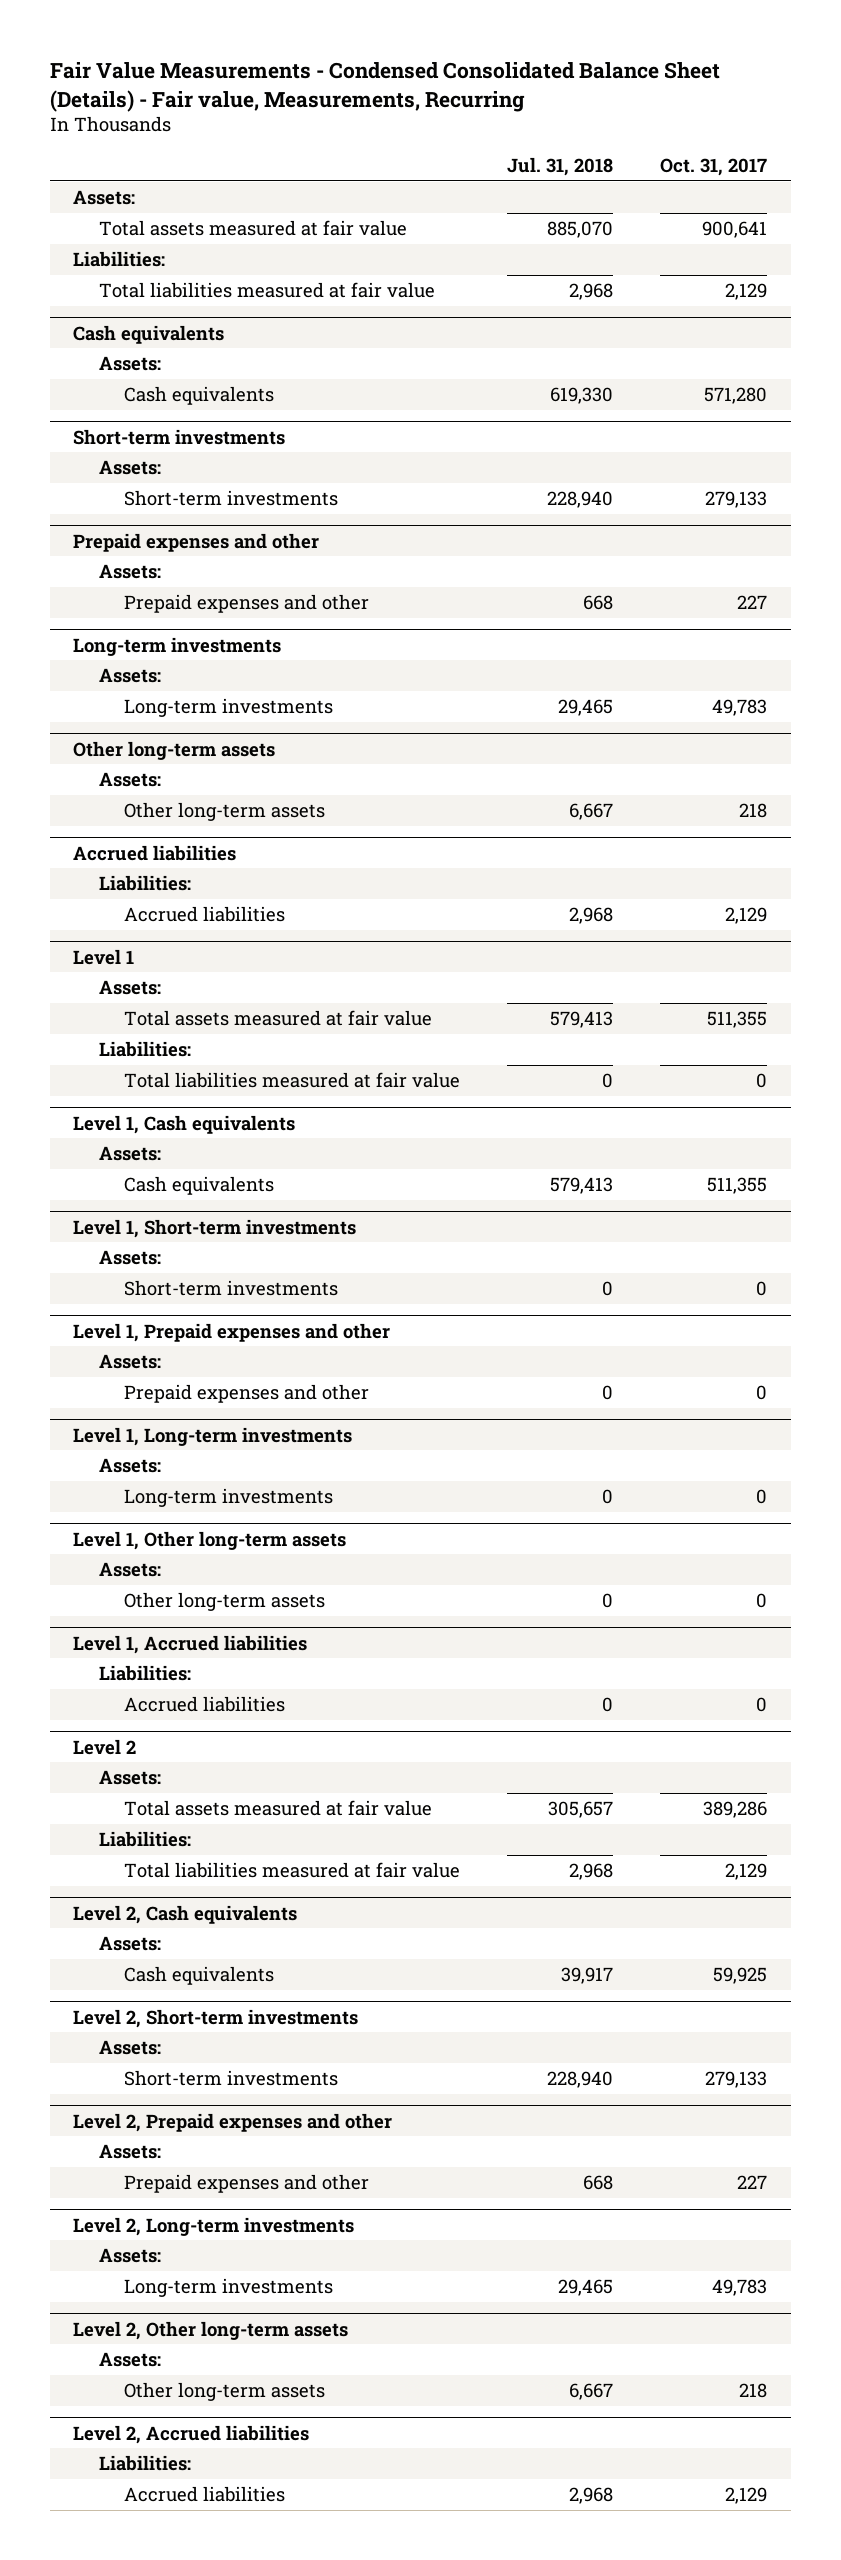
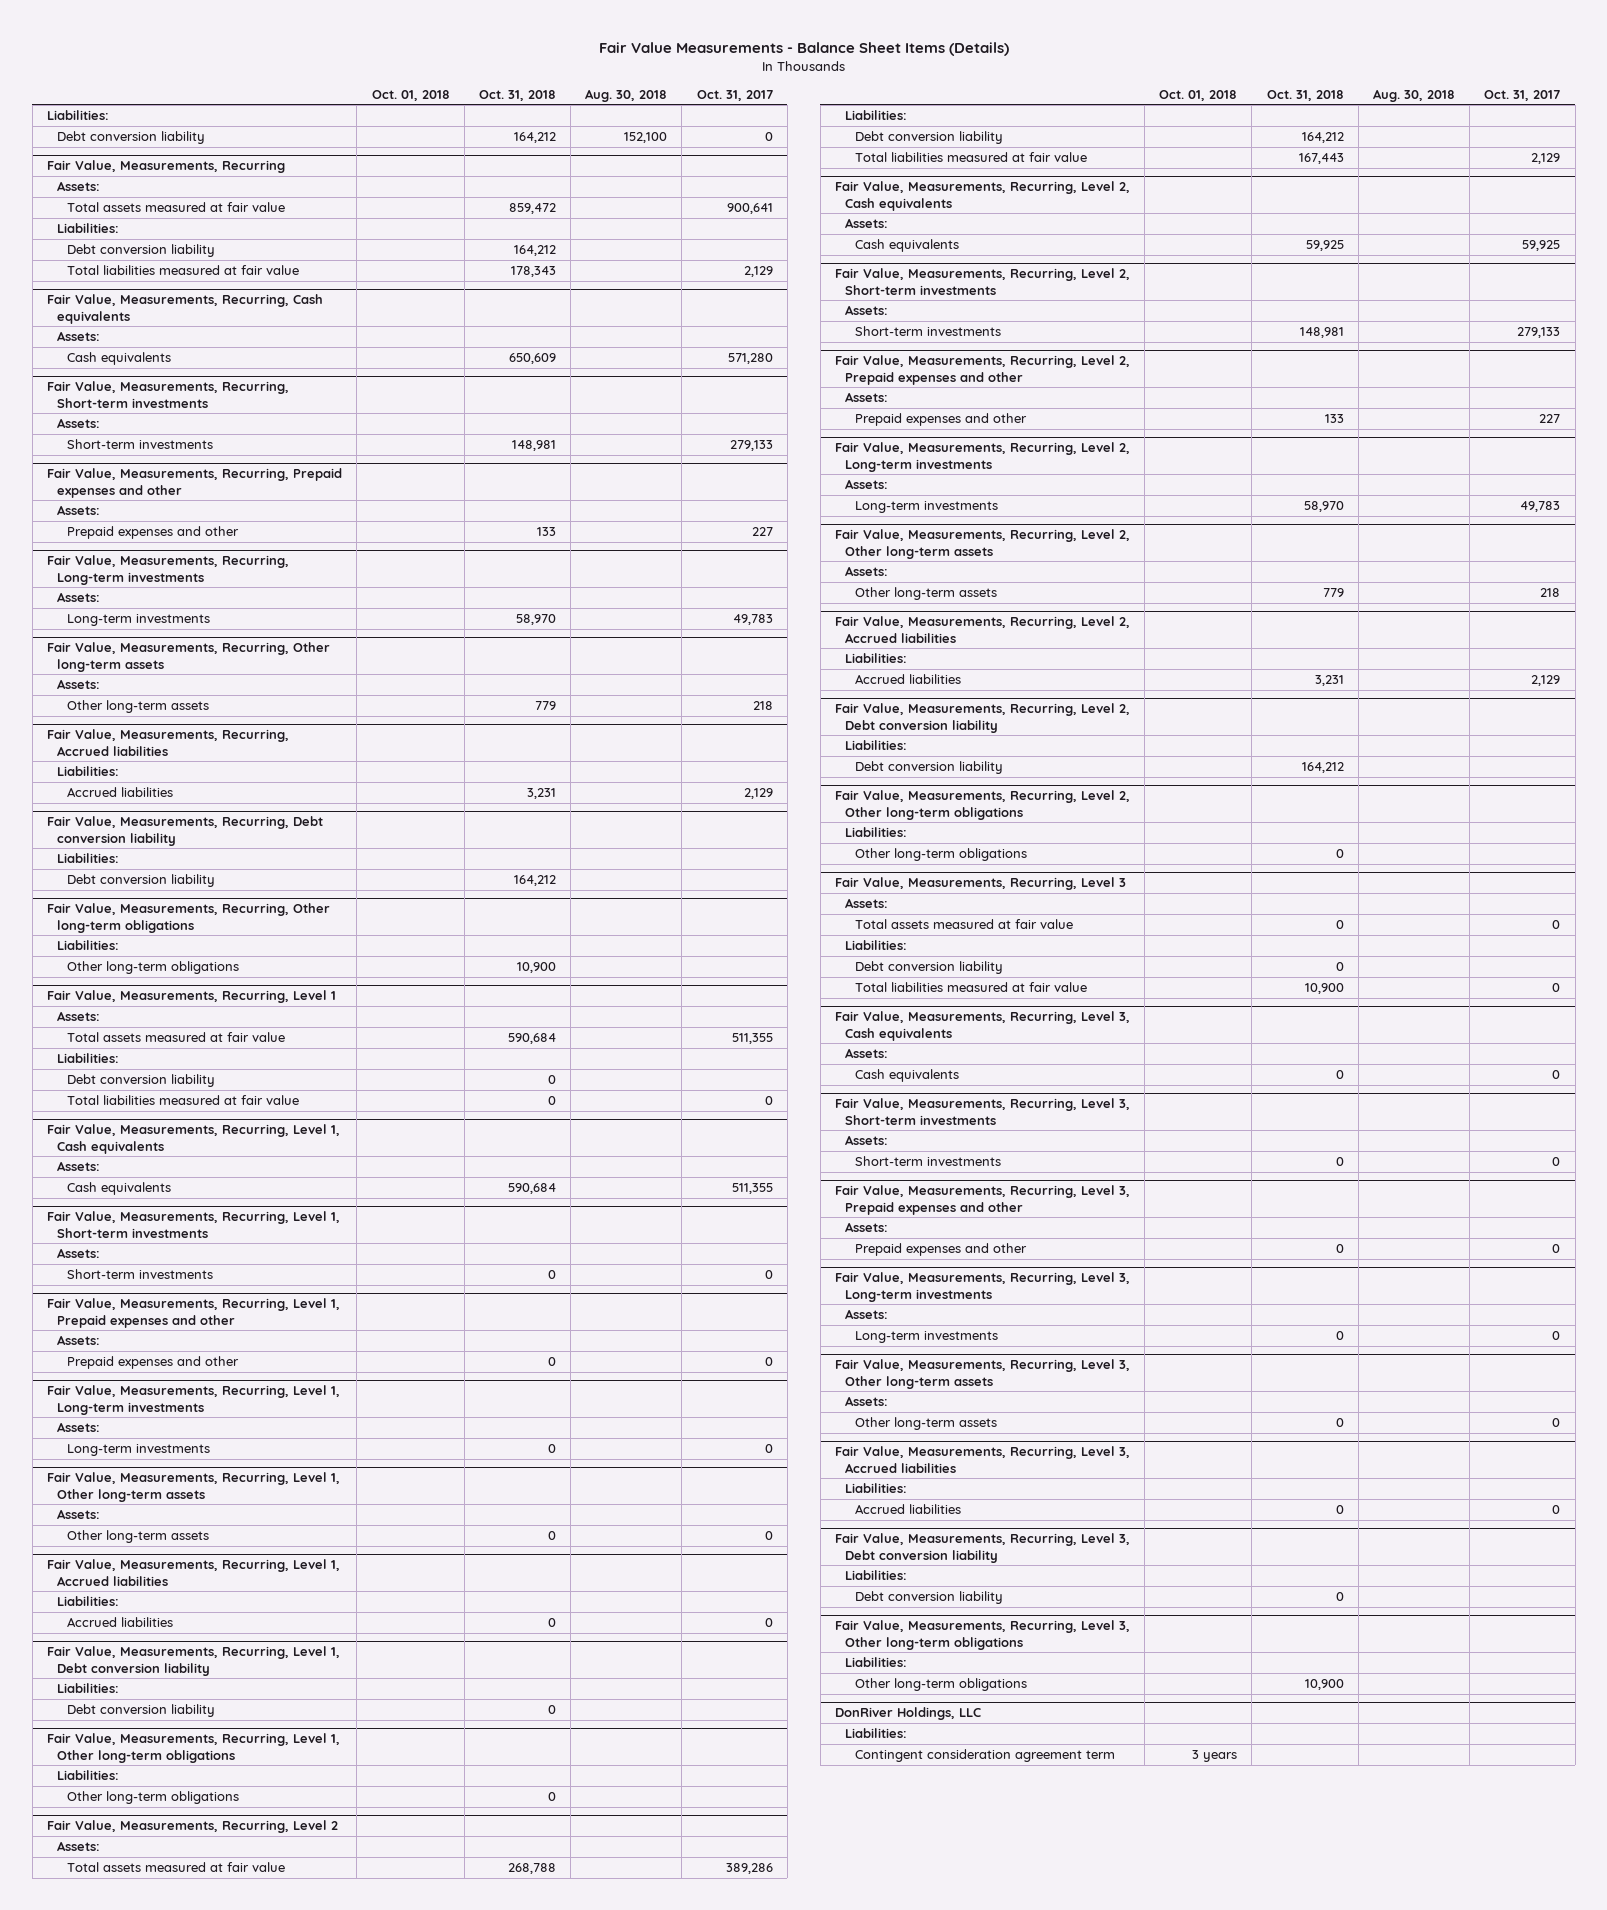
- Fair Value Measurements - Condensed Consolidated Balance Sheet (Details) - Fair value, Measurements, Recurring
+ Fair Value Measurements - Balance Sheet Items (Details)
- | Jul. 31, 2018 | Oct. 31, 2017
+ | Oct. 01, 2018 | Oct. 31, 2018 | Aug. 30, 2018 | Oct. 31, 2017
+ Liabilities:
+ Debt conversion liability | | 164,212 | 152,100 | 0
+ Fair Value, Measurements, Recurring
+ Debt conversion liability | | 164,212 | |
- Cash equivalents
+ Fair Value, Measurements, Recurring, Cash equivalents
- Short-term investments
+ Fair Value, Measurements, Recurring, Short-term investments
- Prepaid expenses and other
+ Fair Value, Measurements, Recurring, Prepaid expenses and other
- Long-term investments
+ Fair Value, Measurements, Recurring, Long-term investments
- Other long-term assets
+ Fair Value, Measurements, Recurring, Other long-term assets
- Accrued liabilities
+ Fair Value, Measurements, Recurring, Accrued liabilities
- Level 1
+ Fair Value, Measurements, Recurring, Debt conversion liability
+ Liabilities:
+ Debt conversion liability | | 164,212 | |
+ Fair Value, Measurements, Recurring, Other long-term obligations
+ Liabilities:
+ Other long-term obligations | | 10,900 | |
+ Fair Value, Measurements, Recurring, Level 1
+ Debt conversion liability | | 0 | |
- Level 1, Cash equivalents
+ Fair Value, Measurements, Recurring, Level 1, Cash equivalents
- Level 1, Short-term investments
+ Fair Value, Measurements, Recurring, Level 1, Short-term investments
- Level 1, Prepaid expenses and other
+ Fair Value, Measurements, Recurring, Level 1, Prepaid expenses and other
- Level 1, Long-term investments
+ Fair Value, Measurements, Recurring, Level 1, Long-term investments
- Level 1, Other long-term assets
+ Fair Value, Measurements, Recurring, Level 1, Other long-term assets
- Level 1, Accrued liabilities
+ Fair Value, Measurements, Recurring, Level 1, Accrued liabilities
- Level 2
+ Fair Value, Measurements, Recurring, Level 1, Debt conversion liability
+ Liabilities:
+ Debt conversion liability | | 0 | |
+ Fair Value, Measurements, Recurring, Level 1, Other long-term obligations
+ Liabilities:
+ Other long-term obligations | | 0 | |
+ Fair Value, Measurements, Recurring, Level 2
+ Debt conversion liability | | 164,212 | |
- Level 2, Cash equivalents
+ Fair Value, Measurements, Recurring, Level 2, Cash equivalents
- Level 2, Short-term investments
+ Fair Value, Measurements, Recurring, Level 2, Short-term investments
- Level 2, Prepaid expenses and other
+ Fair Value, Measurements, Recurring, Level 2, Prepaid expenses and other
- Level 2, Long-term investments
+ Fair Value, Measurements, Recurring, Level 2, Long-term investments
- Level 2, Other long-term assets
+ Fair Value, Measurements, Recurring, Level 2, Other long-term assets
- Level 2, Accrued liabilities
+ Fair Value, Measurements, Recurring, Level 2, Accrued liabilities
+ Fair Value, Measurements, Recurring, Level 2, Debt conversion liability
+ Liabilities:
+ Debt conversion liability | | 164,212 | |
+ Fair Value, Measurements, Recurring, Level 2, Other long-term obligations
+ Liabilities:
+ Other long-term obligations | | 0 | |
+ Fair Value, Measurements, Recurring, Level 3
+ Assets:
+ Total assets measured at fair value | | 0 | | 0
+ Liabilities:
+ Debt conversion liability | | 0 | |
+ Total liabilities measured at fair value | | 10,900 | | 0
+ Fair Value, Measurements, Recurring, Level 3, Cash equivalents
+ Assets:
+ Cash equivalents | | 0 | | 0
+ Fair Value, Measurements, Recurring, Level 3, Short-term investments
+ Assets:
+ Short-term investments | | 0 | | 0
+ Fair Value, Measurements, Recurring, Level 3, Prepaid expenses and other
+ Assets:
+ Prepaid expenses and other | | 0 | | 0
+ Fair Value, Measurements, Recurring, Level 3, Long-term investments
+ Assets:
+ Long-term investments | | 0 | | 0
+ Fair Value, Measurements, Recurring, Level 3, Other long-term assets
+ Assets:
+ Other long-term assets | | 0 | | 0
+ Fair Value, Measurements, Recurring, Level 3, Accrued liabilities
+ Liabilities:
+ Accrued liabilities | | 0 | | 0
+ Fair Value, Measurements, Recurring, Level 3, Debt conversion liability
+ Liabilities:
+ Debt conversion liability | | 0 | |
+ Fair Value, Measurements, Recurring, Level 3, Other long-term obligations
+ Liabilities:
+ Other long-term obligations | | 10,900 | |
+ DonRiver Holdings, LLC
+ Liabilities:
+ Contingent consideration agreement term | 3 years | | |

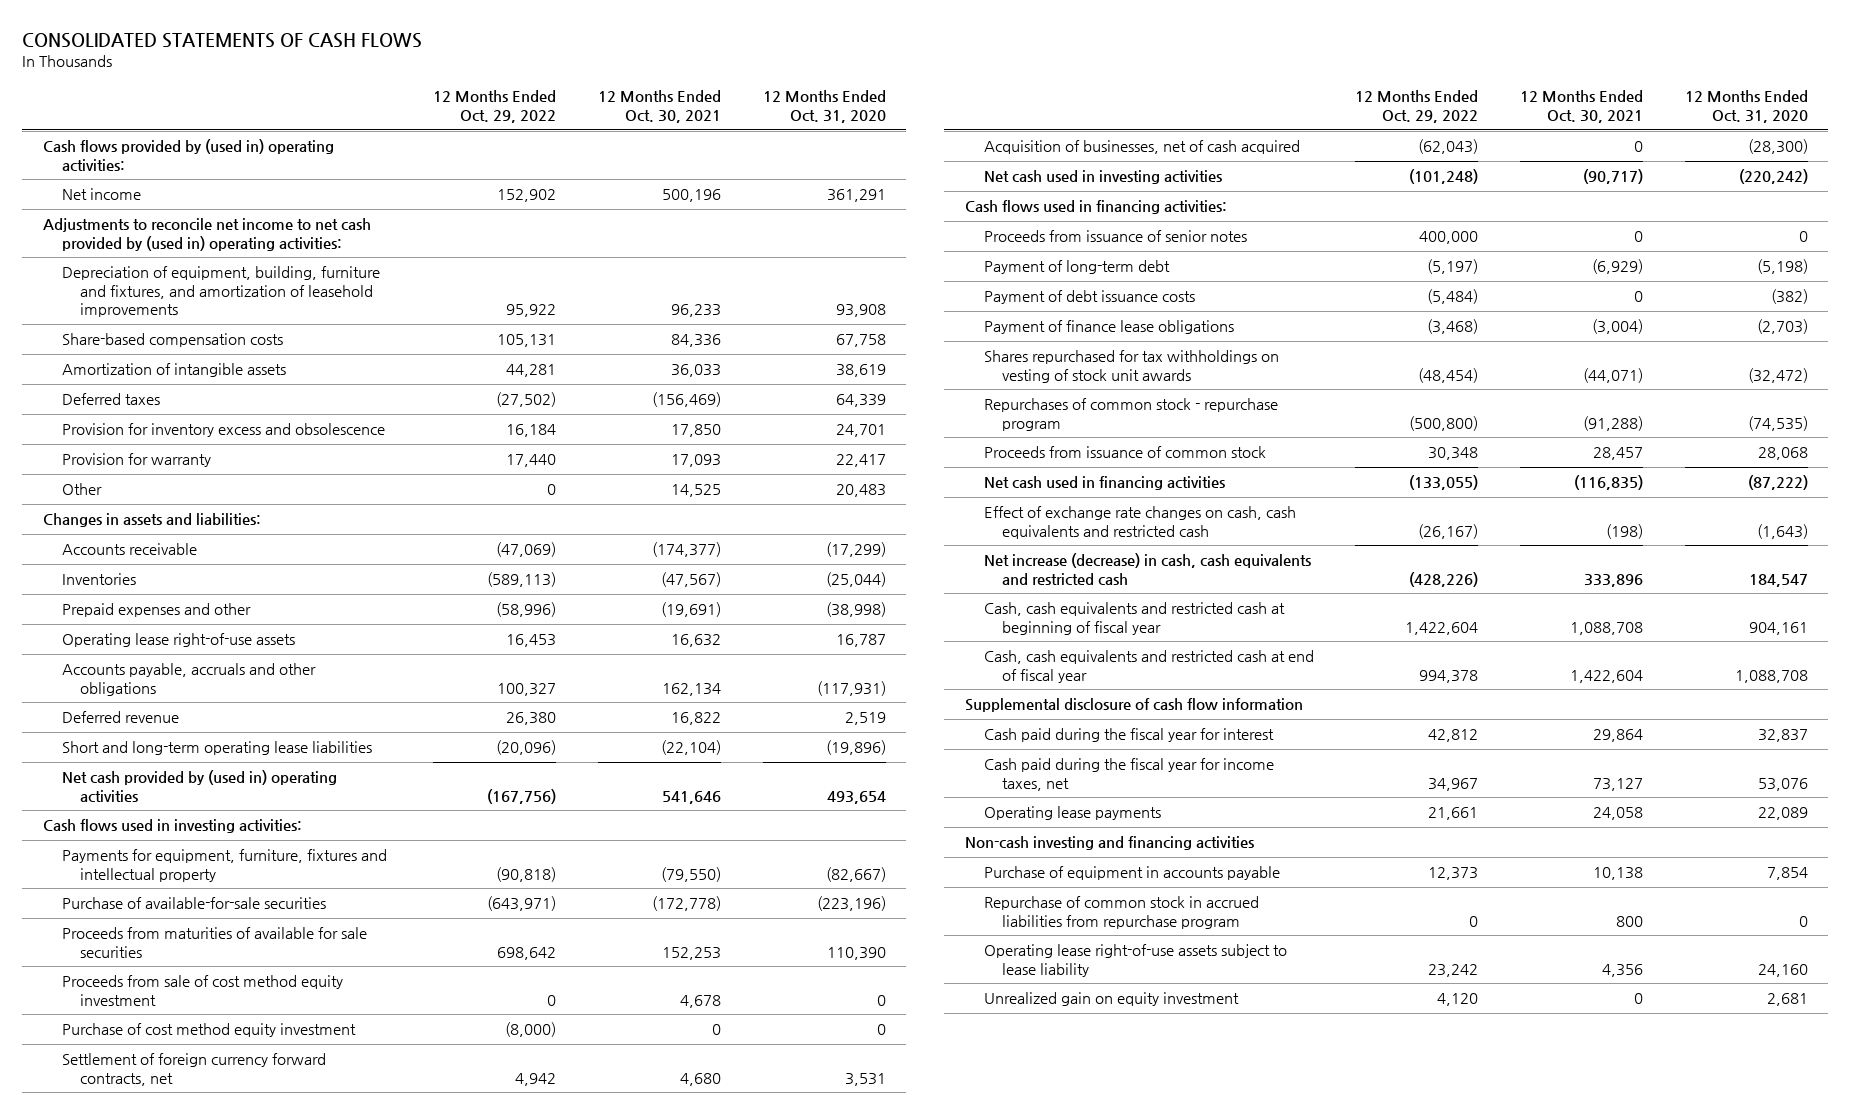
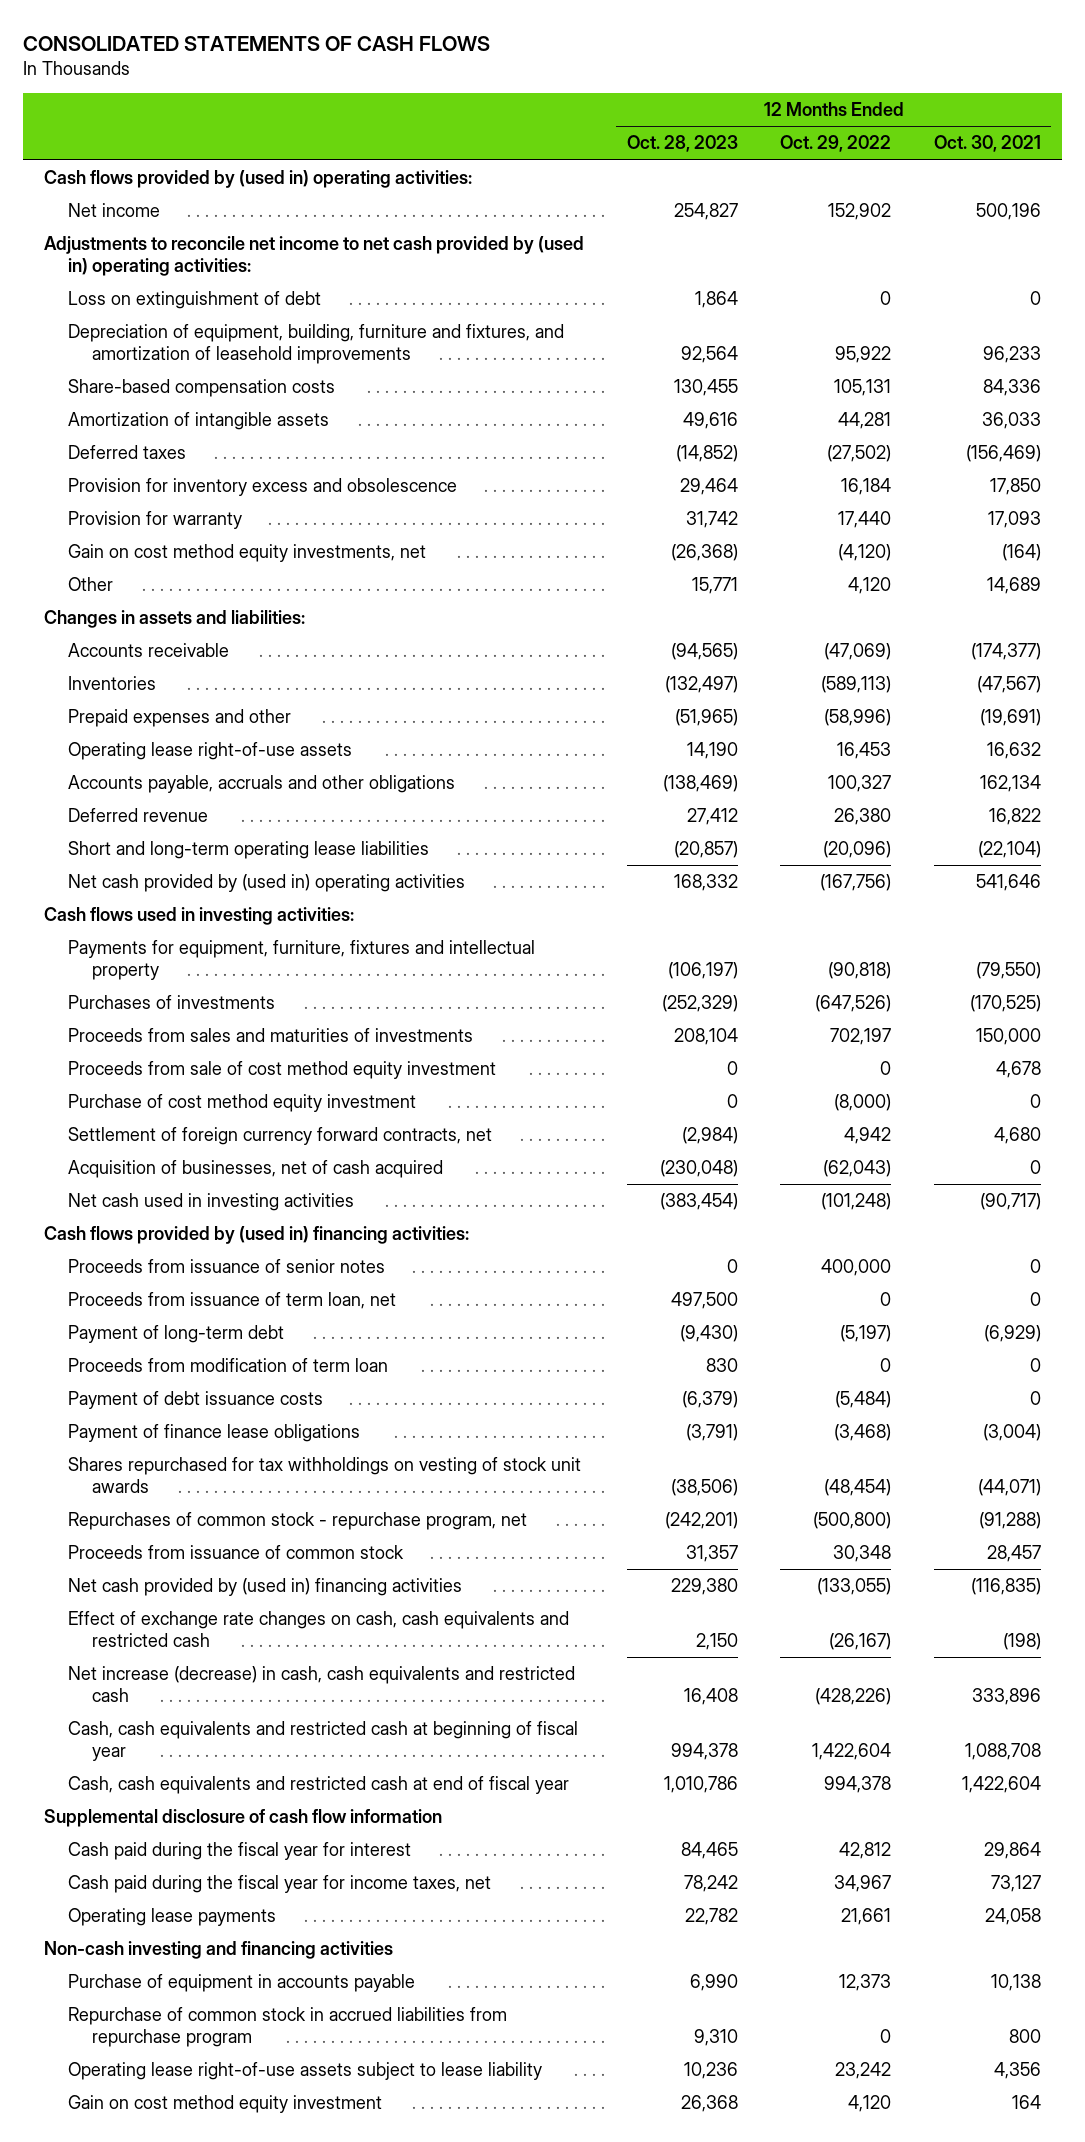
- | 12 Months Ended Oct. 29, 2022 | 12 Months Ended Oct. 30, 2021 | 12 Months Ended Oct. 31, 2020
+ | 12 Months Ended Oct. 28, 2023 | 12 Months Ended Oct. 29, 2022 | 12 Months Ended Oct. 30, 2021
+ Loss on extinguishment of debt | 1,864 | 0 | 0
- Other | 0 | 14,525 | 20,483
+ Gain on cost method equity investments, net | (26,368) | (4,120) | (164)
+ Other | 15,771 | 4,120 | 14,689
- Purchase of available-for-sale securities | (643,971) | (172,778) | (223,196)
- Proceeds from maturities of available for sale securities | 698,642 | 152,253 | 110,390
+ Purchases of investments | (252,329) | (647,526) | (170,525)
+ Proceeds from sales and maturities of investments | 208,104 | 702,197 | 150,000
- Cash flows used in financing activities:
+ Cash flows provided by (used in) financing activities:
+ Proceeds from issuance of term loan, net | 497,500 | 0 | 0
+ Proceeds from modification of term loan | 830 | 0 | 0
- Repurchases of common stock - repurchase program | (500,800) | (91,288) | (74,535)
+ Repurchases of common stock - repurchase program, net | (242,201) | (500,800) | (91,288)
- Net cash used in financing activities | (133,055) | (116,835) | (87,222)
+ Net cash provided by (used in) financing activities | 229,380 | (133,055) | (116,835)
- Unrealized gain on equity investment | 4,120 | 0 | 2,681
+ Gain on cost method equity investment | 26,368 | 4,120 | 164

